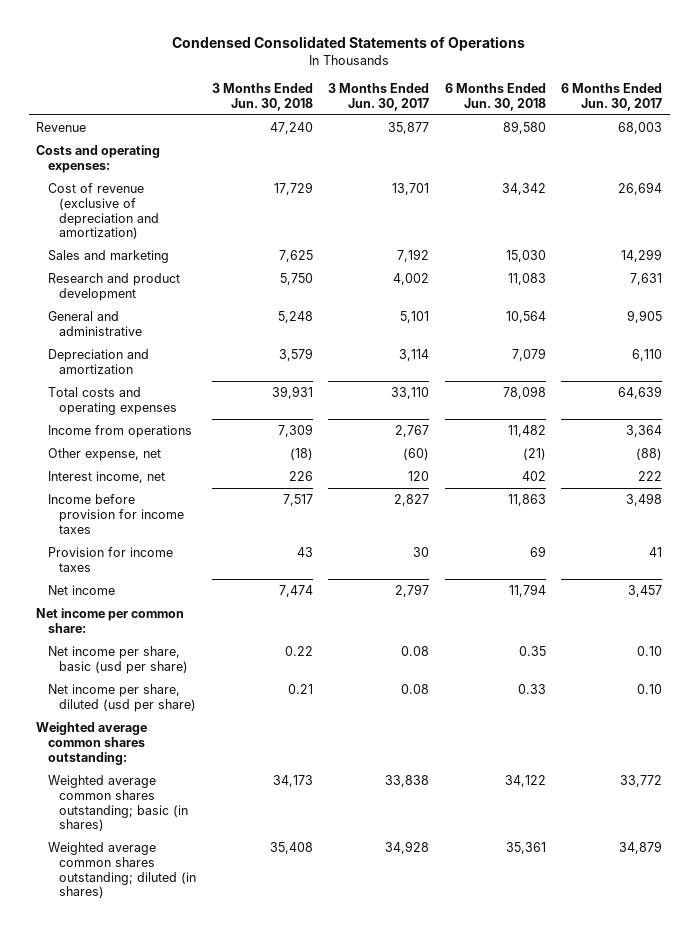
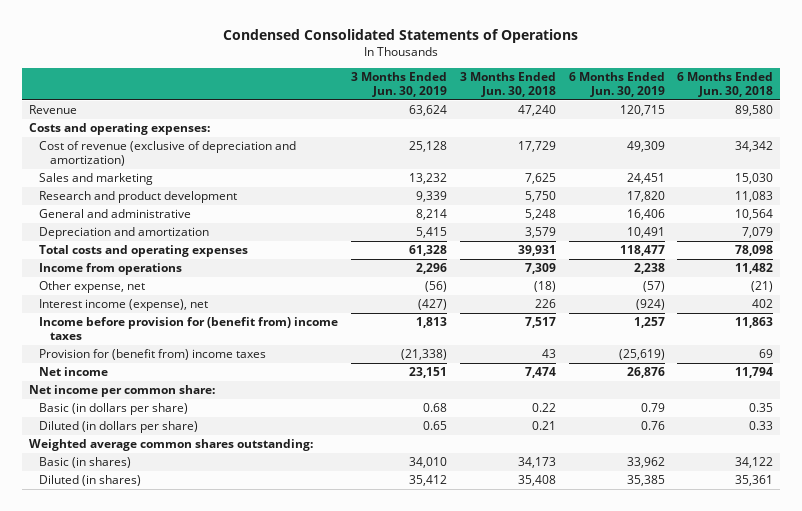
- | 3 Months Ended Jun. 30, 2018 | 3 Months Ended Jun. 30, 2017 | 6 Months Ended Jun. 30, 2018 | 6 Months Ended Jun. 30, 2017
+ | 3 Months Ended Jun. 30, 2019 | 3 Months Ended Jun. 30, 2018 | 6 Months Ended Jun. 30, 2019 | 6 Months Ended Jun. 30, 2018
- Interest income, net | 226 | 120 | 402 | 222
- Income before provision for income taxes | 7,517 | 2,827 | 11,863 | 3,498
- Provision for income taxes | 43 | 30 | 69 | 41
+ Interest income (expense), net | (427) | 226 | (924) | 402
+ Income before provision for (benefit from) income taxes | 1,813 | 7,517 | 1,257 | 11,863
+ Provision for (benefit from) income taxes | (21,338) | 43 | (25,619) | 69
- Net income per share, basic (usd per share) | 0.22 | 0.08 | 0.35 | 0.10
- Net income per share, diluted (usd per share) | 0.21 | 0.08 | 0.33 | 0.10
+ Basic (in dollars per share) | 0.68 | 0.22 | 0.79 | 0.35
+ Diluted (in dollars per share) | 0.65 | 0.21 | 0.76 | 0.33
- Weighted average common shares outstanding; basic (in shares) | 34,173 | 33,838 | 34,122 | 33,772
- Weighted average common shares outstanding; diluted (in shares) | 35,408 | 34,928 | 35,361 | 34,879
+ Basic (in shares) | 34,010 | 34,173 | 33,962 | 34,122
+ Diluted (in shares) | 35,412 | 35,408 | 35,385 | 35,361

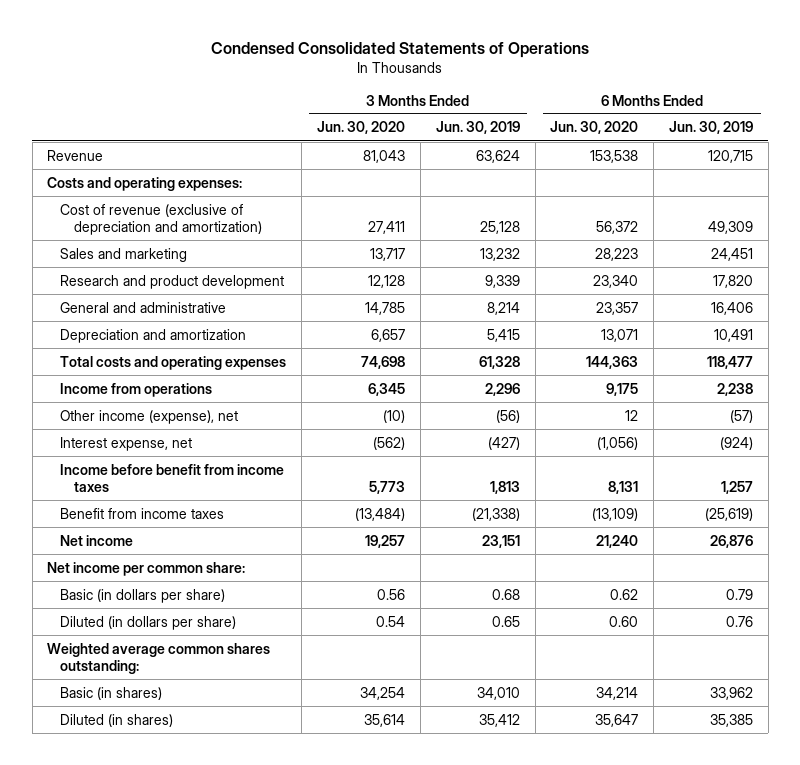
- | 3 Months Ended Jun. 30, 2019 | 3 Months Ended Jun. 30, 2018 | 6 Months Ended Jun. 30, 2019 | 6 Months Ended Jun. 30, 2018
+ | 3 Months Ended Jun. 30, 2020 | 3 Months Ended Jun. 30, 2019 | 6 Months Ended Jun. 30, 2020 | 6 Months Ended Jun. 30, 2019
- Other expense, net | (56) | (18) | (57) | (21)
- Interest income (expense), net | (427) | 226 | (924) | 402
- Income before provision for (benefit from) income taxes | 1,813 | 7,517 | 1,257 | 11,863
- Provision for (benefit from) income taxes | (21,338) | 43 | (25,619) | 69
+ Other income (expense), net | (10) | (56) | 12 | (57)
+ Interest expense, net | (562) | (427) | (1,056) | (924)
+ Income before benefit from income taxes | 5,773 | 1,813 | 8,131 | 1,257
+ Benefit from income taxes | (13,484) | (21,338) | (13,109) | (25,619)

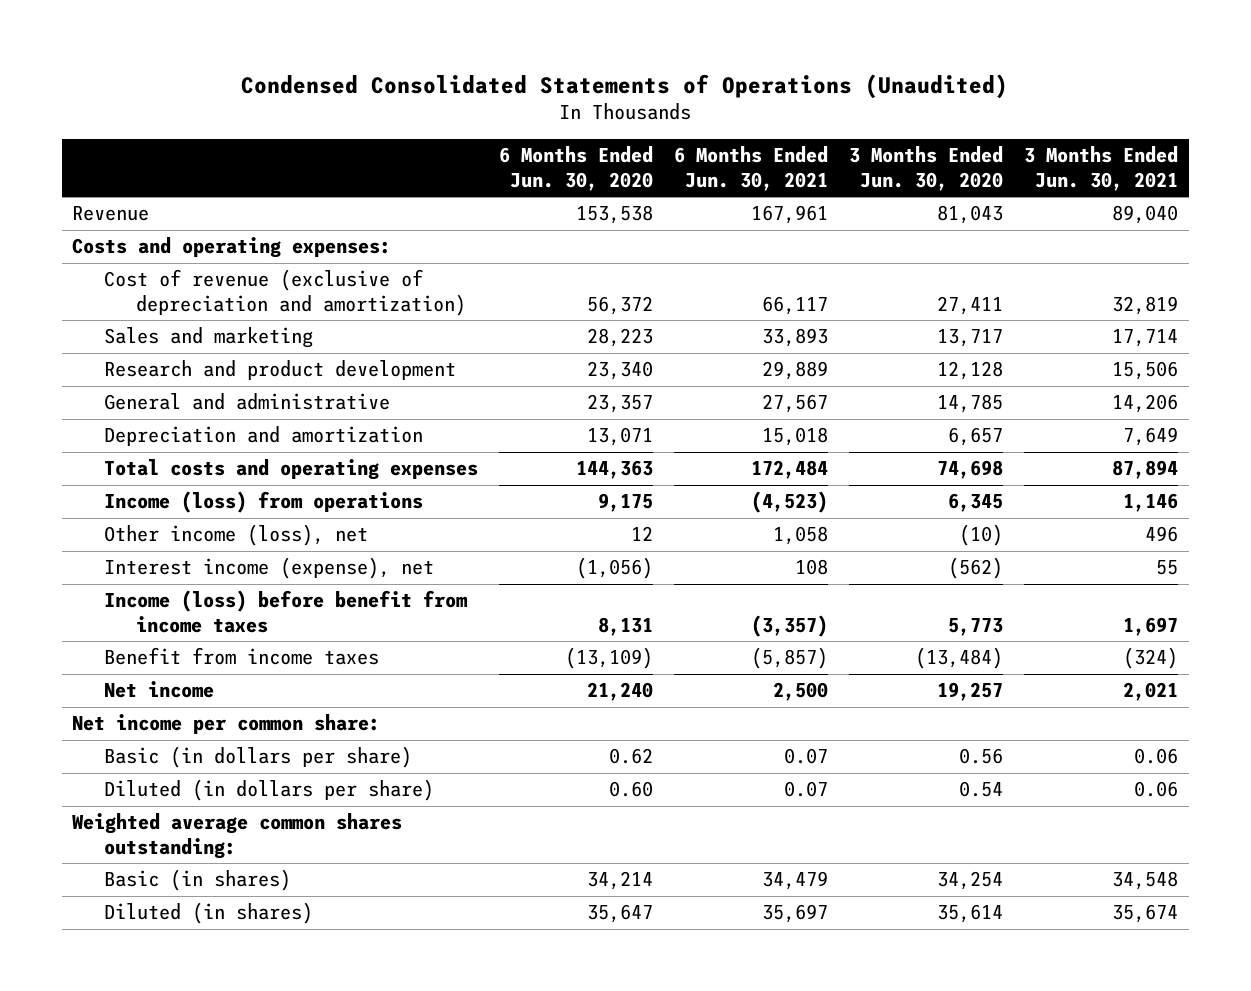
- Condensed Consolidated Statements of Operations
+ Condensed Consolidated Statements of Operations (Unaudited)
- | 3 Months Ended Jun. 30, 2020 | 3 Months Ended Jun. 30, 2019 | 6 Months Ended Jun. 30, 2020 | 6 Months Ended Jun. 30, 2019
+ | 6 Months Ended Jun. 30, 2020 | 6 Months Ended Jun. 30, 2021 | 3 Months Ended Jun. 30, 2020 | 3 Months Ended Jun. 30, 2021
- Income from operations | 6,345 | 2,296 | 9,175 | 2,238
- Other income (expense), net | (10) | (56) | 12 | (57)
- Interest expense, net | (562) | (427) | (1,056) | (924)
- Income before benefit from income taxes | 5,773 | 1,813 | 8,131 | 1,257
+ Income (loss) from operations | 9,175 | (4,523) | 6,345 | 1,146
+ Other income (loss), net | 12 | 1,058 | (10) | 496
+ Interest income (expense), net | (1,056) | 108 | (562) | 55
+ Income (loss) before benefit from income taxes | 8,131 | (3,357) | 5,773 | 1,697

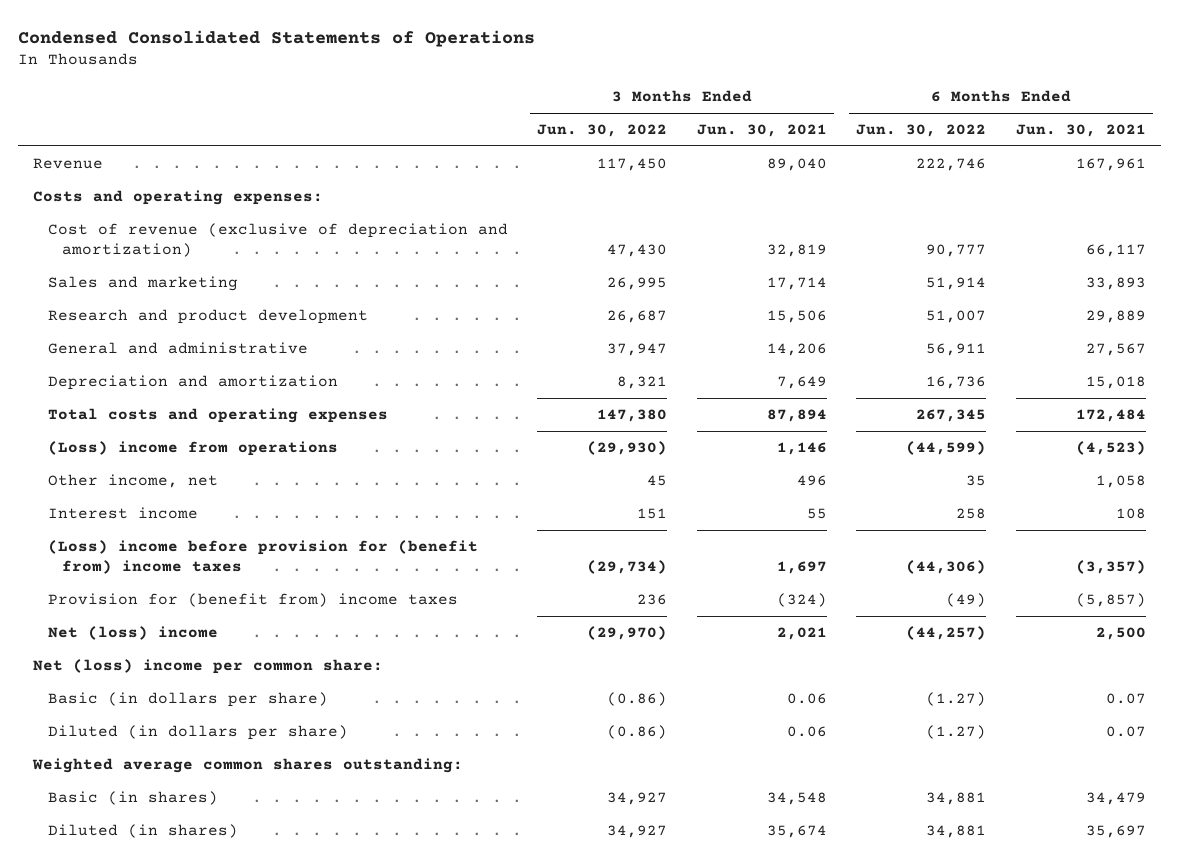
- Condensed Consolidated Statements of Operations (Unaudited)
+ Condensed Consolidated Statements of Operations
- | 6 Months Ended Jun. 30, 2020 | 6 Months Ended Jun. 30, 2021 | 3 Months Ended Jun. 30, 2020 | 3 Months Ended Jun. 30, 2021
+ | 3 Months Ended Jun. 30, 2022 | 3 Months Ended Jun. 30, 2021 | 6 Months Ended Jun. 30, 2022 | 6 Months Ended Jun. 30, 2021
- Income (loss) from operations | 9,175 | (4,523) | 6,345 | 1,146
- Other income (loss), net | 12 | 1,058 | (10) | 496
- Interest income (expense), net | (1,056) | 108 | (562) | 55
- Income (loss) before benefit from income taxes | 8,131 | (3,357) | 5,773 | 1,697
- Benefit from income taxes | (13,109) | (5,857) | (13,484) | (324)
- Net income | 21,240 | 2,500 | 19,257 | 2,021
- Net income per common share:
+ (Loss) income from operations | (29,930) | 1,146 | (44,599) | (4,523)
+ Other income, net | 45 | 496 | 35 | 1,058
+ Interest income | 151 | 55 | 258 | 108
+ (Loss) income before provision for (benefit from) income taxes | (29,734) | 1,697 | (44,306) | (3,357)
+ Provision for (benefit from) income taxes | 236 | (324) | (49) | (5,857)
+ Net (loss) income | (29,970) | 2,021 | (44,257) | 2,500
+ Net (loss) income per common share:

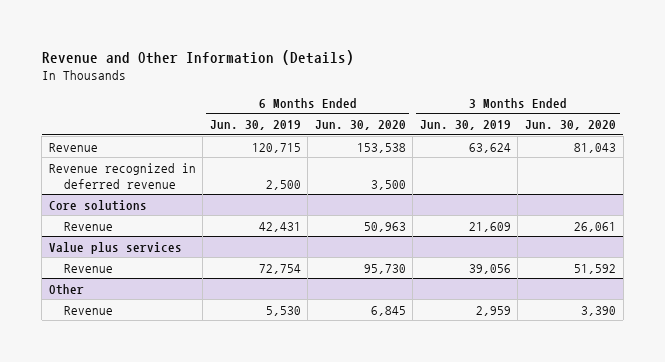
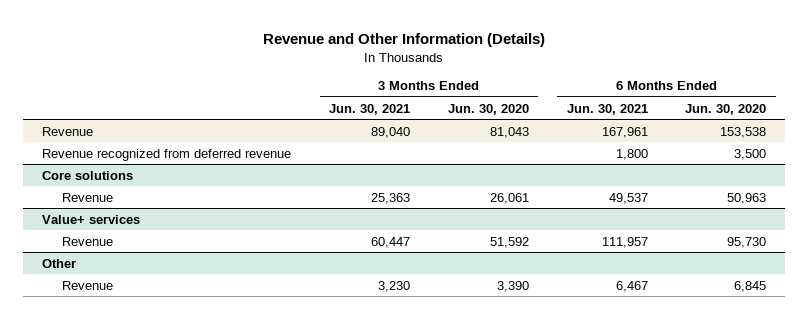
- | 6 Months Ended Jun. 30, 2019 | 6 Months Ended Jun. 30, 2020 | 3 Months Ended Jun. 30, 2019 | 3 Months Ended Jun. 30, 2020
+ | 3 Months Ended Jun. 30, 2021 | 3 Months Ended Jun. 30, 2020 | 6 Months Ended Jun. 30, 2021 | 6 Months Ended Jun. 30, 2020
- Revenue recognized in deferred revenue | 2,500 | 3,500 | |
+ Revenue recognized from deferred revenue | | | 1,800 | 3,500
- Value plus services
+ Value+ services

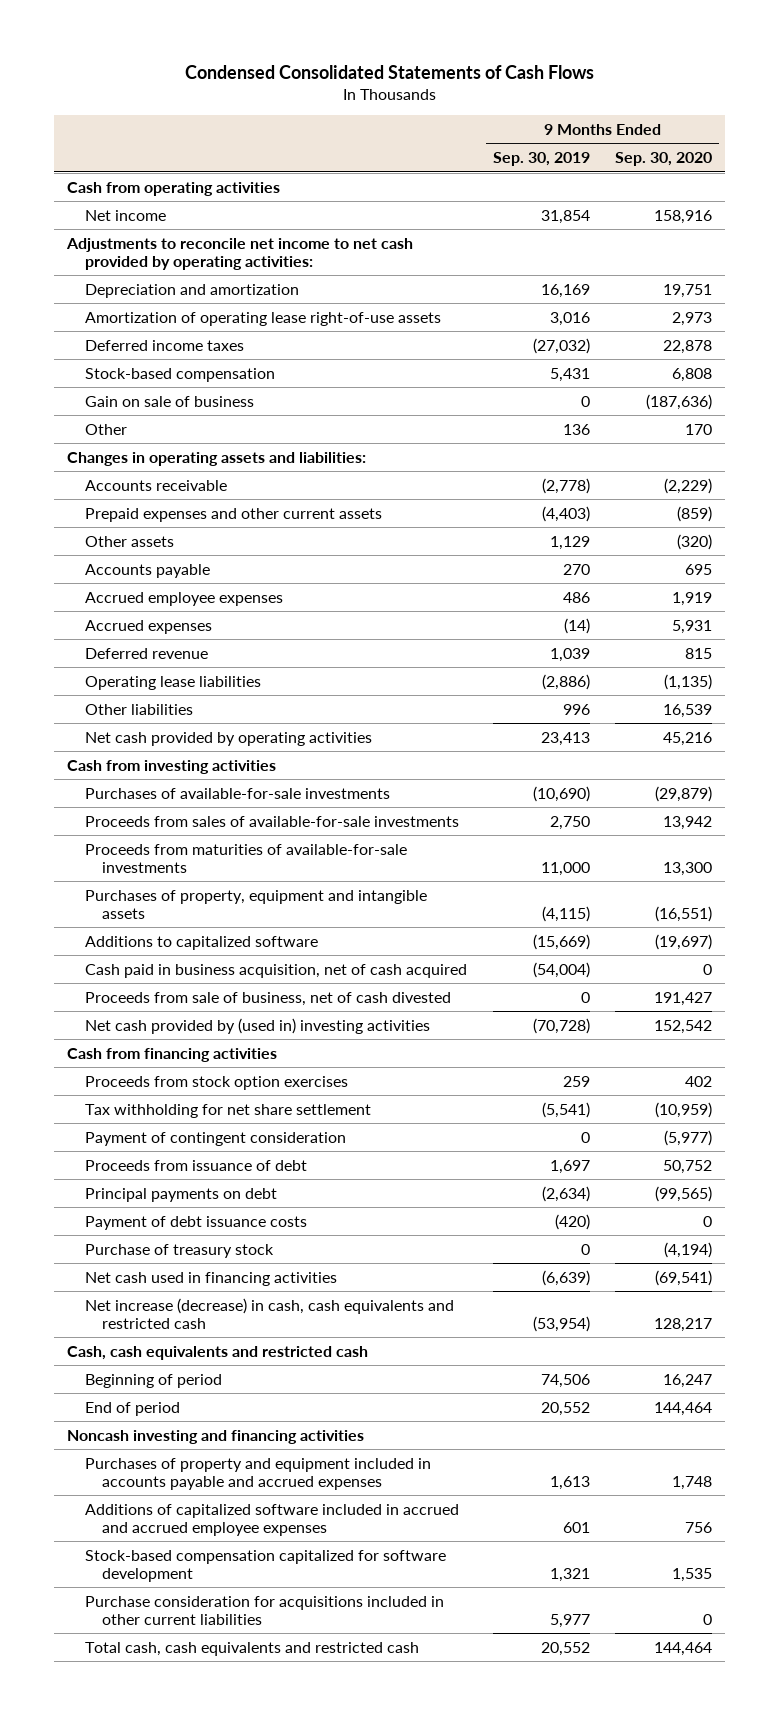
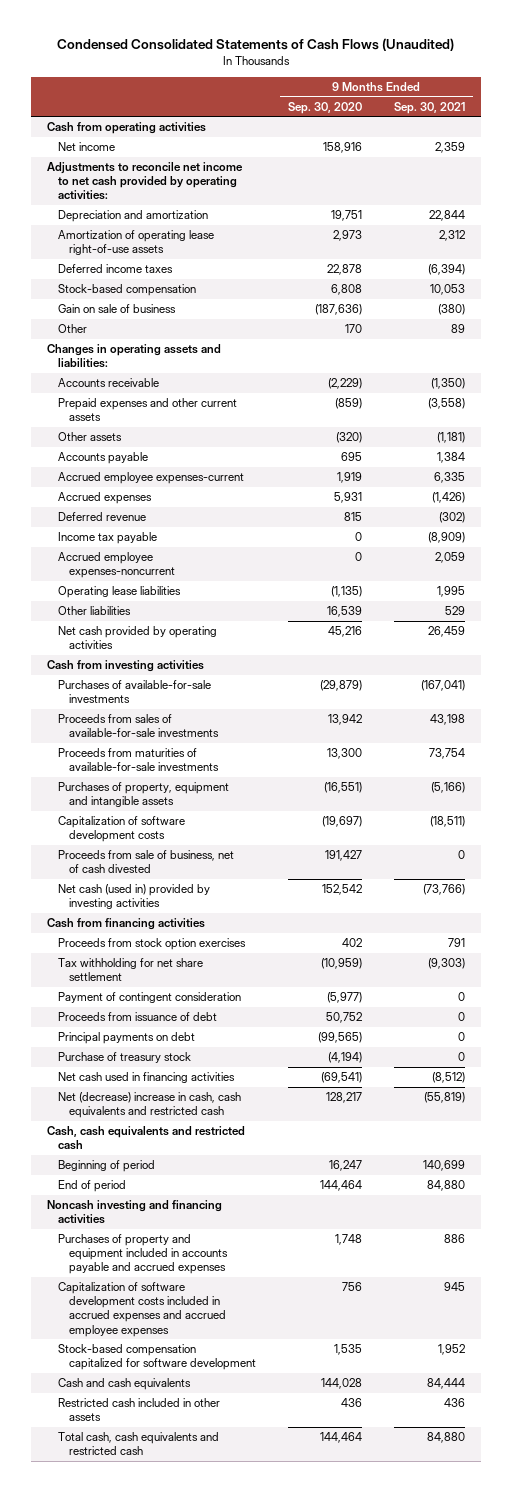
- Condensed Consolidated Statements of Cash Flows
+ Condensed Consolidated Statements of Cash Flows (Unaudited)
- | 9 Months Ended Sep. 30, 2019 | 9 Months Ended Sep. 30, 2020
+ | 9 Months Ended Sep. 30, 2020 | 9 Months Ended Sep. 30, 2021
- Accrued employee expenses | 486 | 1,919
+ Accrued employee expenses-current | 1,919 | 6,335
+ Income tax payable | 0 | (8,909)
+ Accrued employee expenses-noncurrent | 0 | 2,059
- Additions to capitalized software | (15,669) | (19,697)
- Cash paid in business acquisition, net of cash acquired | (54,004) | 0
+ Capitalization of software development costs | (19,697) | (18,511)
- Net cash provided by (used in) investing activities | (70,728) | 152,542
+ Net cash (used in) provided by investing activities | 152,542 | (73,766)
- Payment of debt issuance costs | (420) | 0
- Net increase (decrease) in cash, cash equivalents and restricted cash | (53,954) | 128,217
+ Net (decrease) increase in cash, cash equivalents and restricted cash | 128,217 | (55,819)
- Additions of capitalized software included in accrued and accrued employee expenses | 601 | 756
+ Capitalization of software development costs included in accrued expenses and accrued employee expenses | 756 | 945
- Purchase consideration for acquisitions included in other current liabilities | 5,977 | 0
+ Cash and cash equivalents | 144,028 | 84,444
+ Restricted cash included in other assets | 436 | 436

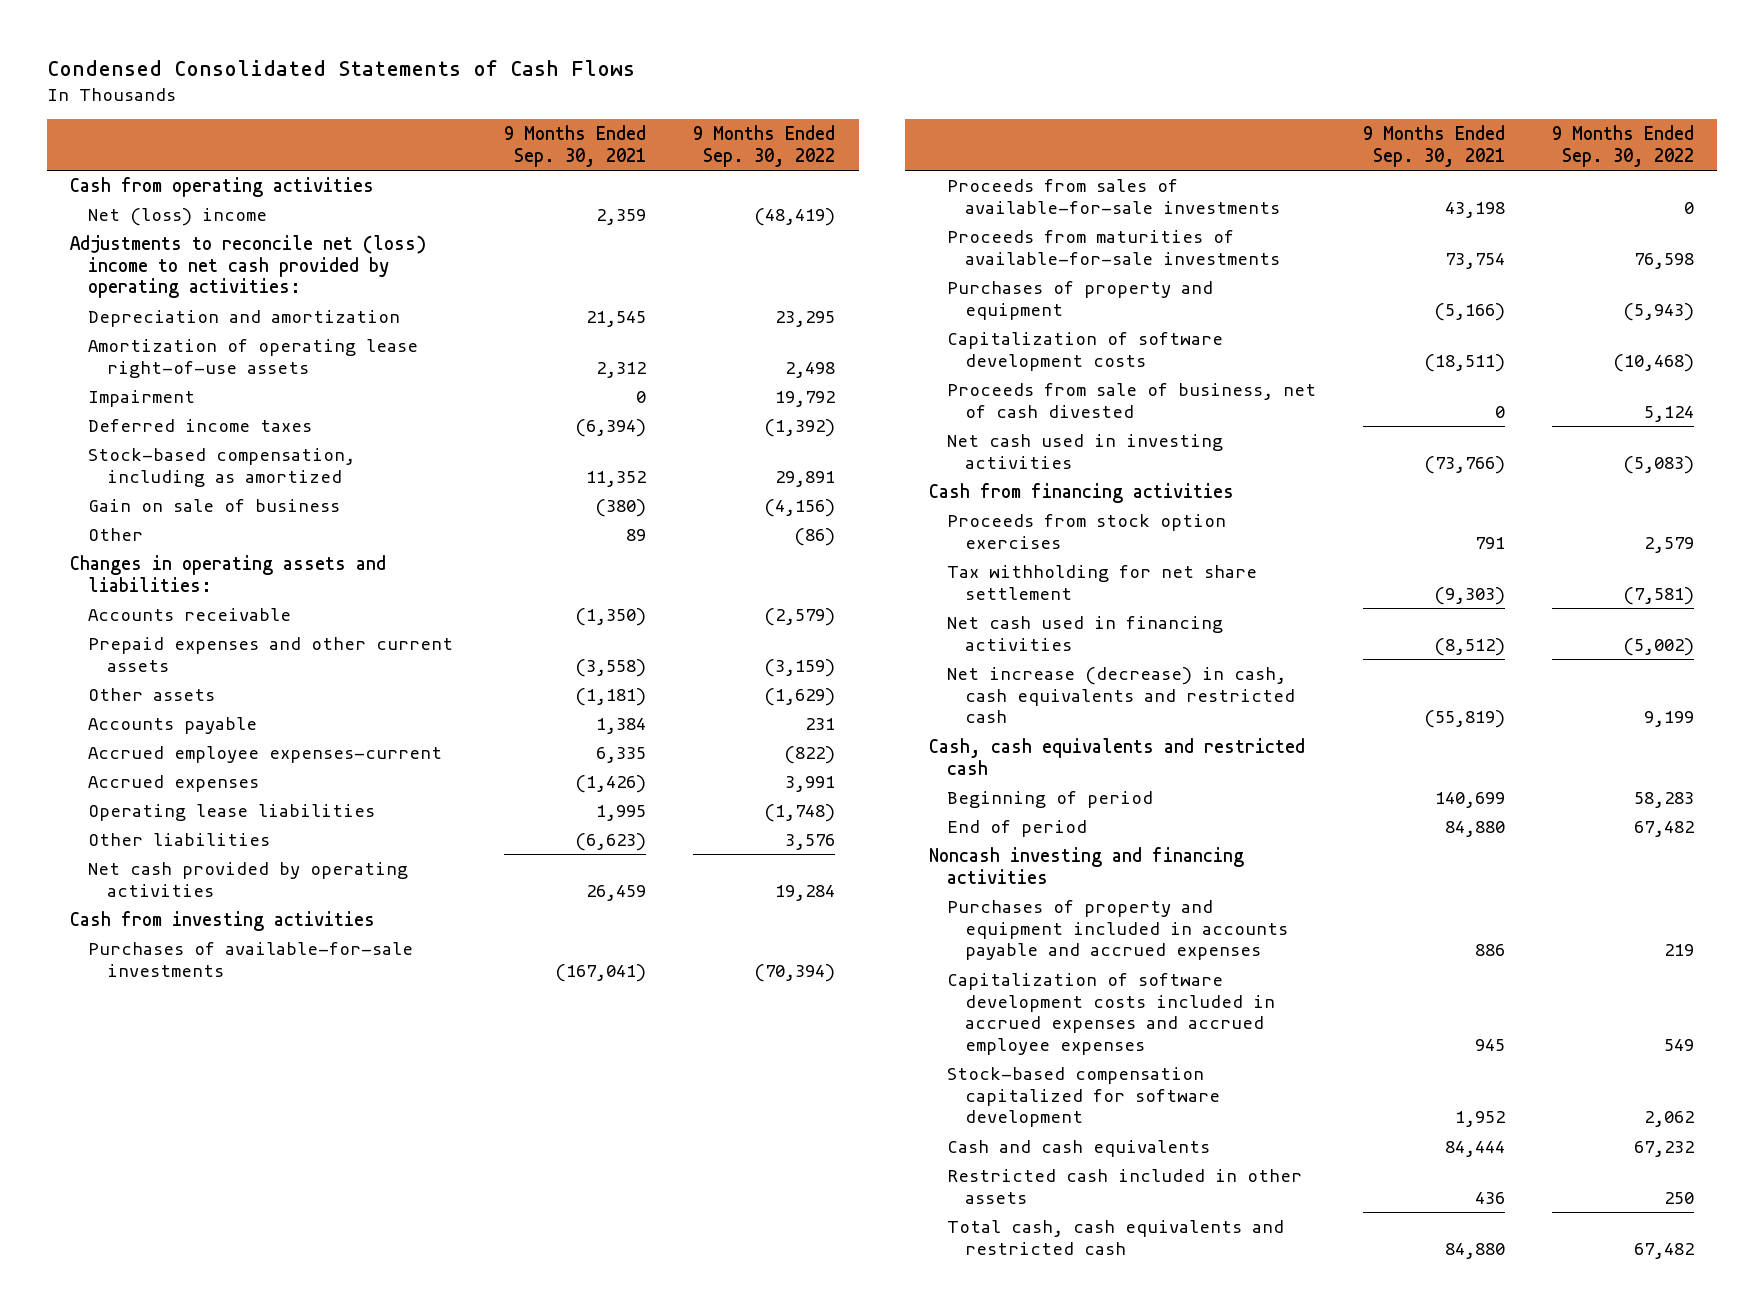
- Condensed Consolidated Statements of Cash Flows (Unaudited)
+ Condensed Consolidated Statements of Cash Flows
- | 9 Months Ended Sep. 30, 2020 | 9 Months Ended Sep. 30, 2021
+ | 9 Months Ended Sep. 30, 2021 | 9 Months Ended Sep. 30, 2022
- Net income | 158,916 | 2,359
- Adjustments to reconcile net income to net cash provided by operating activities:
- Depreciation and amortization | 19,751 | 22,844
+ Net (loss) income | 2,359 | (48,419)
+ Adjustments to reconcile net (loss) income to net cash provided by operating activities:
+ Depreciation and amortization | 21,545 | 23,295
+ Impairment | 0 | 19,792
- Stock-based compensation | 6,808 | 10,053
+ Stock-based compensation, including as amortized | 11,352 | 29,891
- Deferred revenue | 815 | (302)
- Income tax payable | 0 | (8,909)
- Accrued employee expenses-noncurrent | 0 | 2,059
- Other liabilities | 16,539 | 529
+ Other liabilities | (6,623) | 3,576
- Purchases of property, equipment and intangible assets | (16,551) | (5,166)
+ Purchases of property and equipment | (5,166) | (5,943)
- Net cash (used in) provided by investing activities | 152,542 | (73,766)
+ Net cash used in investing activities | (73,766) | (5,083)
- Payment of contingent consideration | (5,977) | 0
- Proceeds from issuance of debt | 50,752 | 0
- Principal payments on debt | (99,565) | 0
- Purchase of treasury stock | (4,194) | 0
- Net (decrease) increase in cash, cash equivalents and restricted cash | 128,217 | (55,819)
+ Net increase (decrease) in cash, cash equivalents and restricted cash | (55,819) | 9,199

